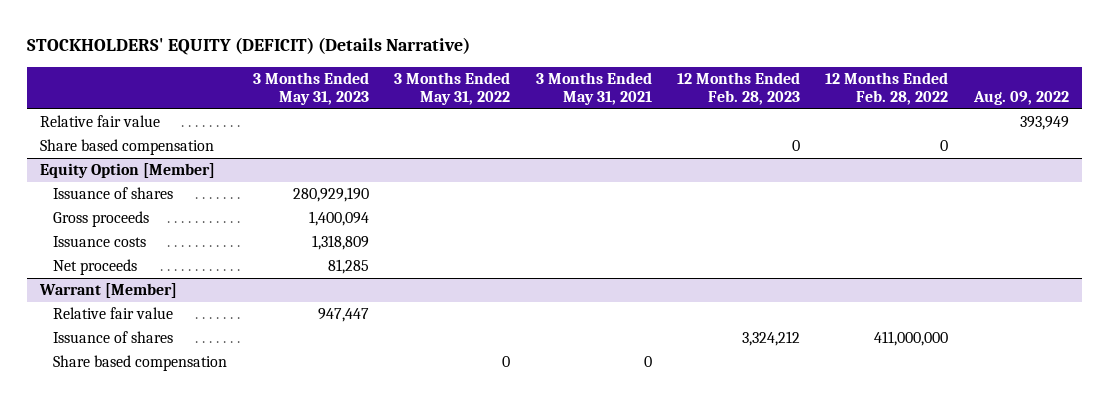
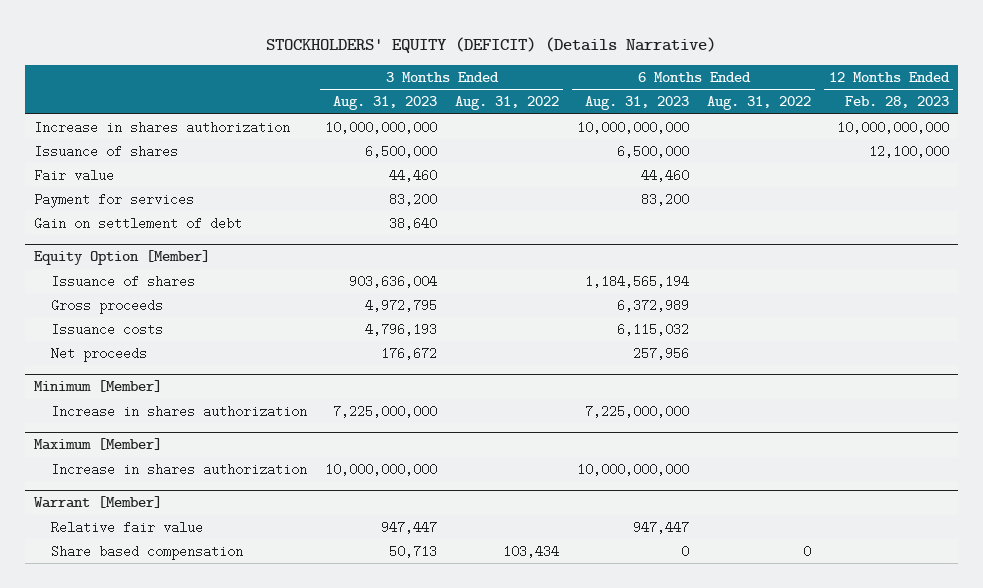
- | 3 Months Ended May 31, 2023 | 3 Months Ended May 31, 2022 | 3 Months Ended May 31, 2021 | 12 Months Ended Feb. 28, 2023 | 12 Months Ended Feb. 28, 2022 | Aug. 09, 2022
+ | 3 Months Ended Aug. 31, 2023 | 3 Months Ended Aug. 31, 2022 | 6 Months Ended Aug. 31, 2023 | 6 Months Ended Aug. 31, 2022 | 12 Months Ended Feb. 28, 2023
- Relative fair value | | | | | | 393,949
- Share based compensation | | | | 0 | 0 |
+ Increase in shares authorization | 10,000,000,000 | | 10,000,000,000 | | 10,000,000,000
+ Issuance of shares | 6,500,000 | | 6,500,000 | | 12,100,000
+ Fair value | 44,460 | | 44,460 | |
+ Payment for services | 83,200 | | 83,200 | |
+ Gain on settlement of debt | 38,640 | | | |
+ Minimum [Member]
+ Increase in shares authorization | 7,225,000,000 | | 7,225,000,000 | |
+ Maximum [Member]
+ Increase in shares authorization | 10,000,000,000 | | 10,000,000,000 | |
@ Warrant [Member]
- Issuance of shares | | | | 3,324,212 | 411,000,000 |

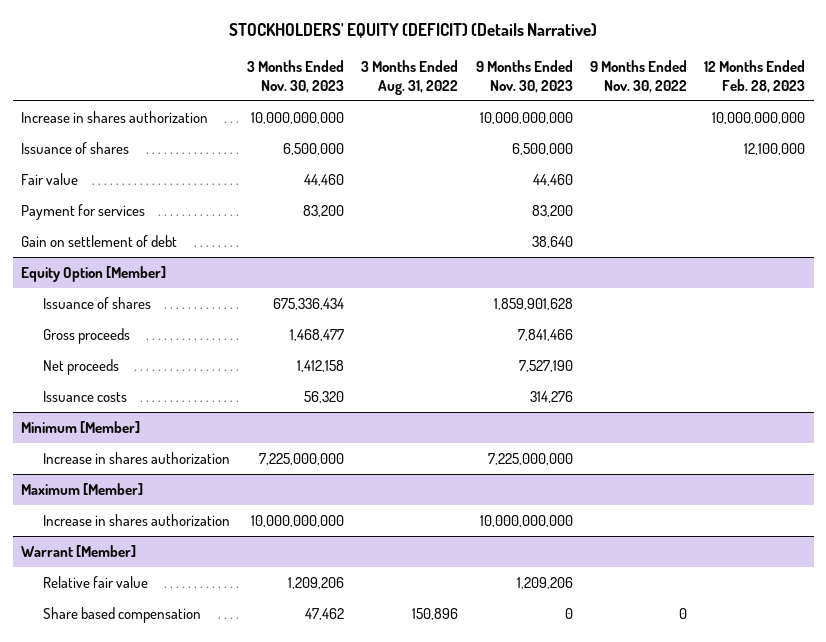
- | 3 Months Ended Aug. 31, 2023 | 3 Months Ended Aug. 31, 2022 | 6 Months Ended Aug. 31, 2023 | 6 Months Ended Aug. 31, 2022 | 12 Months Ended Feb. 28, 2023
+ | 3 Months Ended Nov. 30, 2023 | 3 Months Ended Aug. 31, 2022 | 9 Months Ended Nov. 30, 2023 | 9 Months Ended Nov. 30, 2022 | 12 Months Ended Feb. 28, 2023
@ Equity Option [Member]
moved down: Issuance costs | 56,320 | | 314,276 | |
@ Warrant [Member]
- Share based compensation | 50,713 | 103,434 | 0 | 0 |
+ Share based compensation | 47,462 | 150,896 | 0 | 0 |

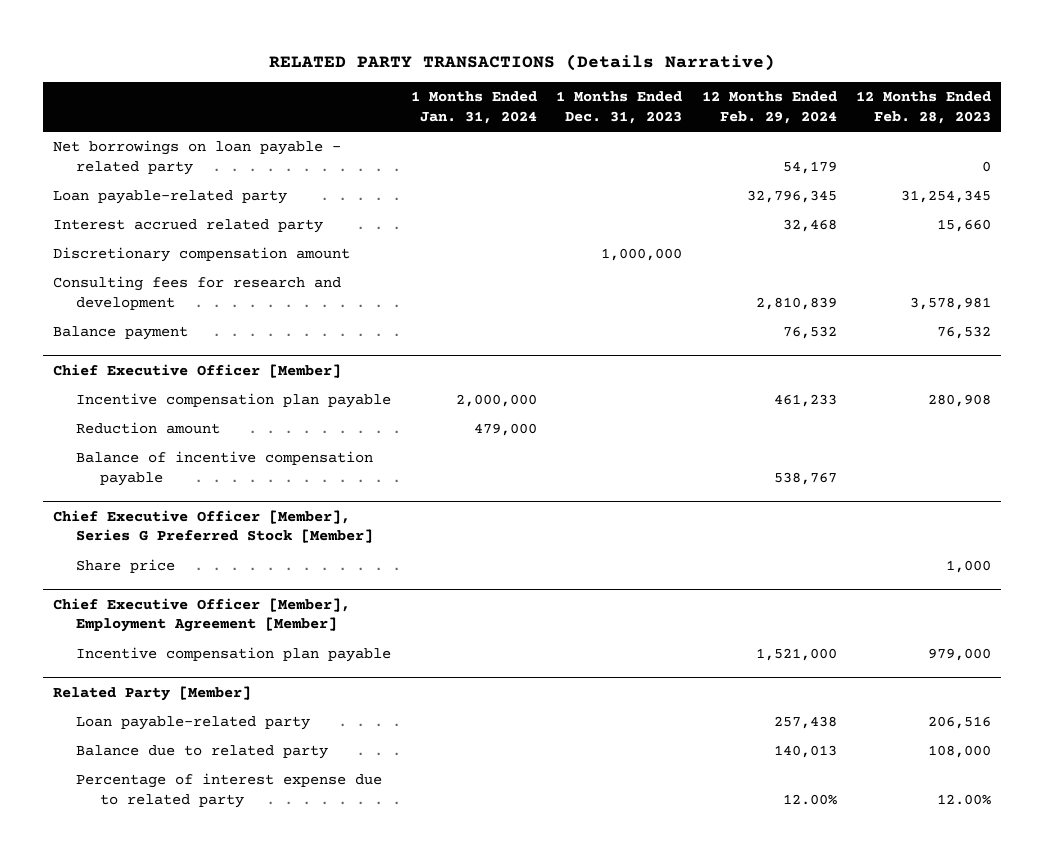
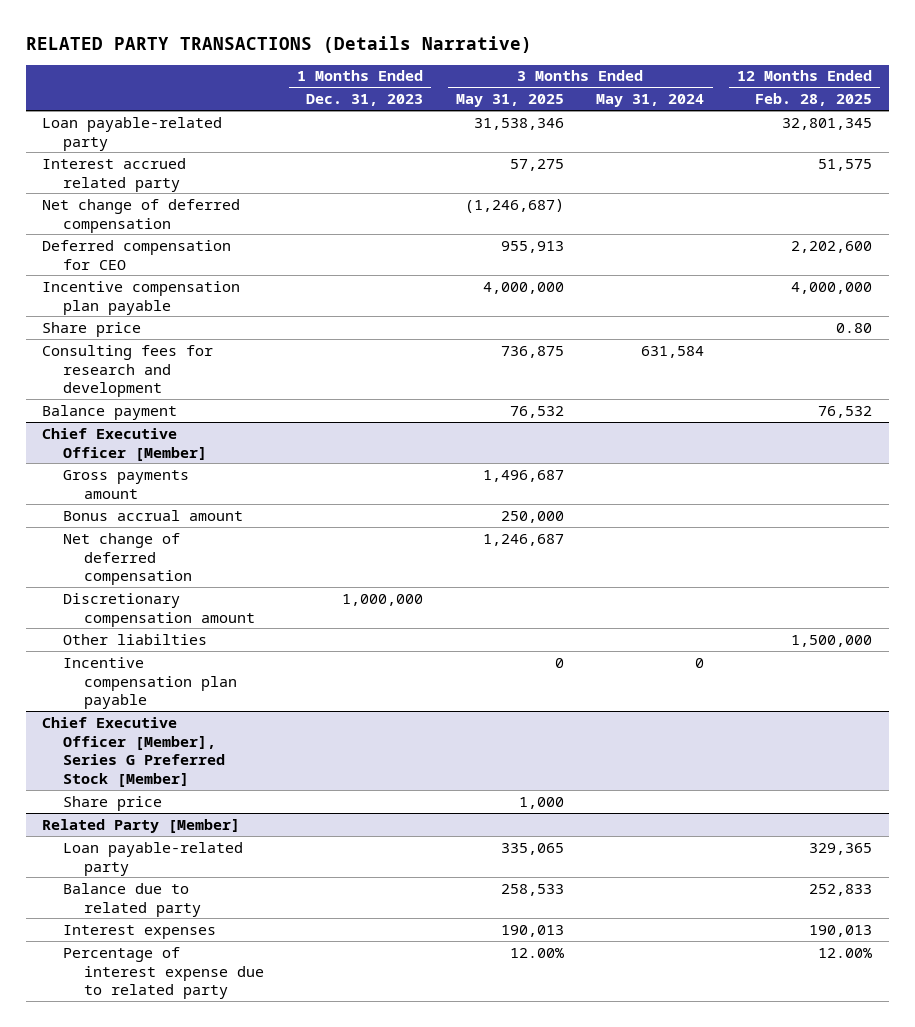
- | 1 Months Ended Jan. 31, 2024 | 1 Months Ended Dec. 31, 2023 | 12 Months Ended Feb. 29, 2024 | 12 Months Ended Feb. 28, 2023
+ | 1 Months Ended Dec. 31, 2023 | 3 Months Ended May 31, 2025 | 3 Months Ended May 31, 2024 | 12 Months Ended Feb. 28, 2025
- Net borrowings on loan payable - related party | | | 54,179 | 0
- Discretionary compensation amount | | 1,000,000 | |
+ Net change of deferred compensation | | (1,246,687) | |
+ Deferred compensation for CEO | | 955,913 | | 2,202,600
+ Incentive compensation plan payable | | 4,000,000 | | 4,000,000
+ Share price | | | | 0.80
@ Chief Executive Officer [Member]
+ Gross payments amount | | 1,496,687 | |
+ Bonus accrual amount | | 250,000 | |
+ Net change of deferred compensation | | 1,246,687 | |
+ Discretionary compensation amount | 1,000,000 | | |
+ Other liabilties | | | | 1,500,000
- Reduction amount | 479,000 | | |
- Balance of incentive compensation payable | | | 538,767 |
- Chief Executive Officer [Member], Employment Agreement [Member]
- Incentive compensation plan payable | | | 1,521,000 | 979,000
@ Related Party [Member]
+ Interest expenses | | 190,013 | | 190,013

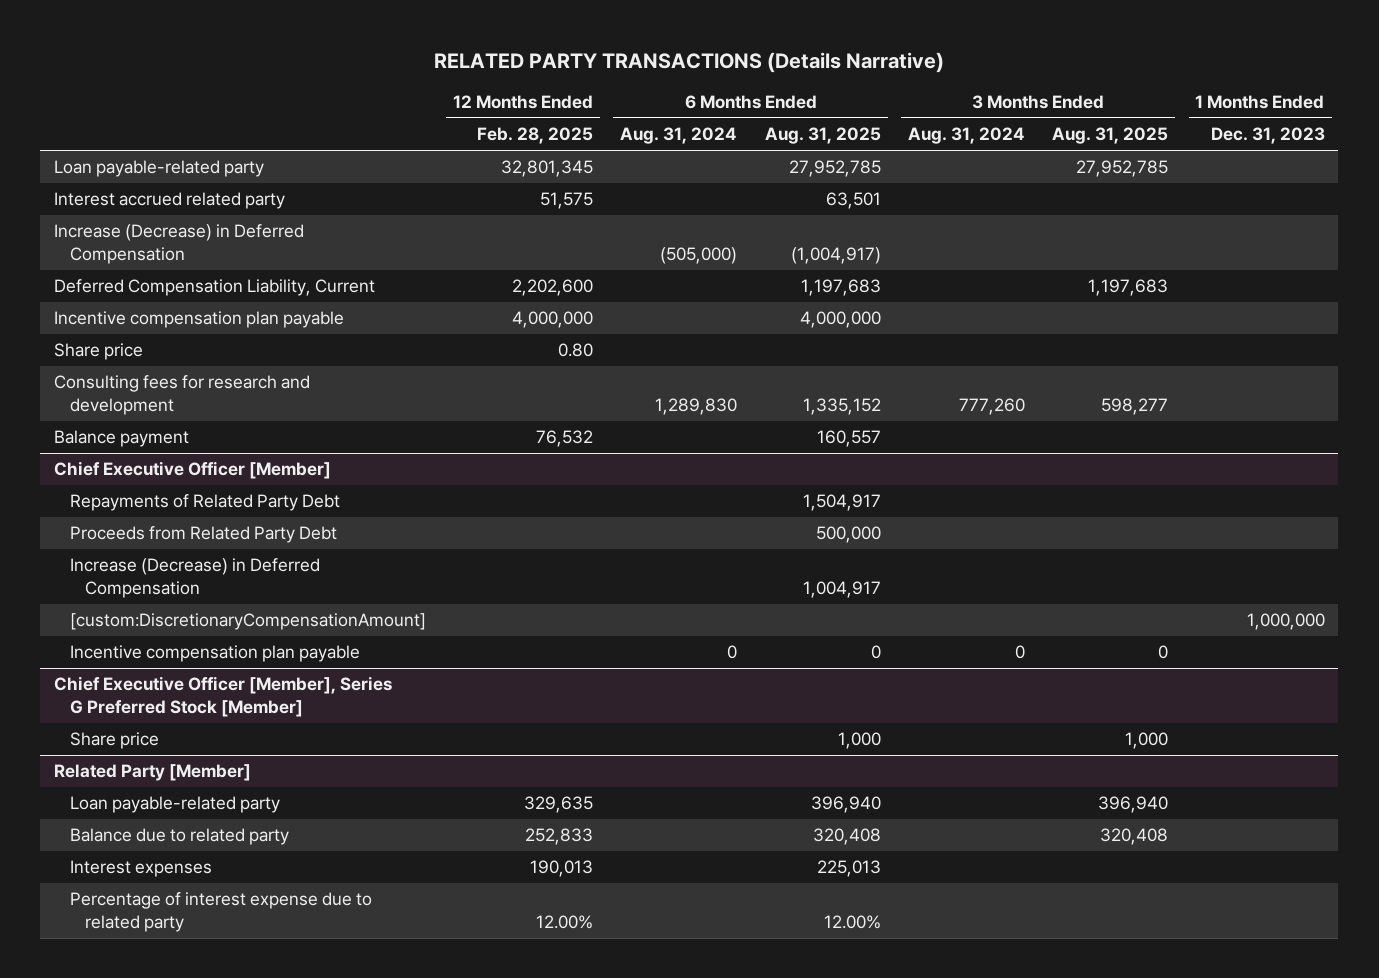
- | 1 Months Ended Dec. 31, 2023 | 3 Months Ended May 31, 2025 | 3 Months Ended May 31, 2024 | 12 Months Ended Feb. 28, 2025
+ | 12 Months Ended Feb. 28, 2025 | 6 Months Ended Aug. 31, 2024 | 6 Months Ended Aug. 31, 2025 | 3 Months Ended Aug. 31, 2024 | 3 Months Ended Aug. 31, 2025 | 1 Months Ended Dec. 31, 2023
- Net change of deferred compensation | | (1,246,687) | |
- Deferred compensation for CEO | | 955,913 | | 2,202,600
+ Increase (Decrease) in Deferred Compensation | | (505,000) | (1,004,917) | | |
+ Deferred Compensation Liability, Current | 2,202,600 | | 1,197,683 | | 1,197,683 |
@ Chief Executive Officer [Member]
- Gross payments amount | | 1,496,687 | |
- Bonus accrual amount | | 250,000 | |
- Net change of deferred compensation | | 1,246,687 | |
- Discretionary compensation amount | 1,000,000 | | |
- Other liabilties | | | | 1,500,000
+ Repayments of Related Party Debt | | | 1,504,917 | | |
+ Proceeds from Related Party Debt | | | 500,000 | | |
+ Increase (Decrease) in Deferred Compensation | | | 1,004,917 | | |
+ [custom:DiscretionaryCompensationAmount] | | | | | | 1,000,000
@ Related Party [Member]
- Loan payable-related party | | 335,065 | | 329,365
+ Loan payable-related party | 329,635 | | 396,940 | | 396,940 |

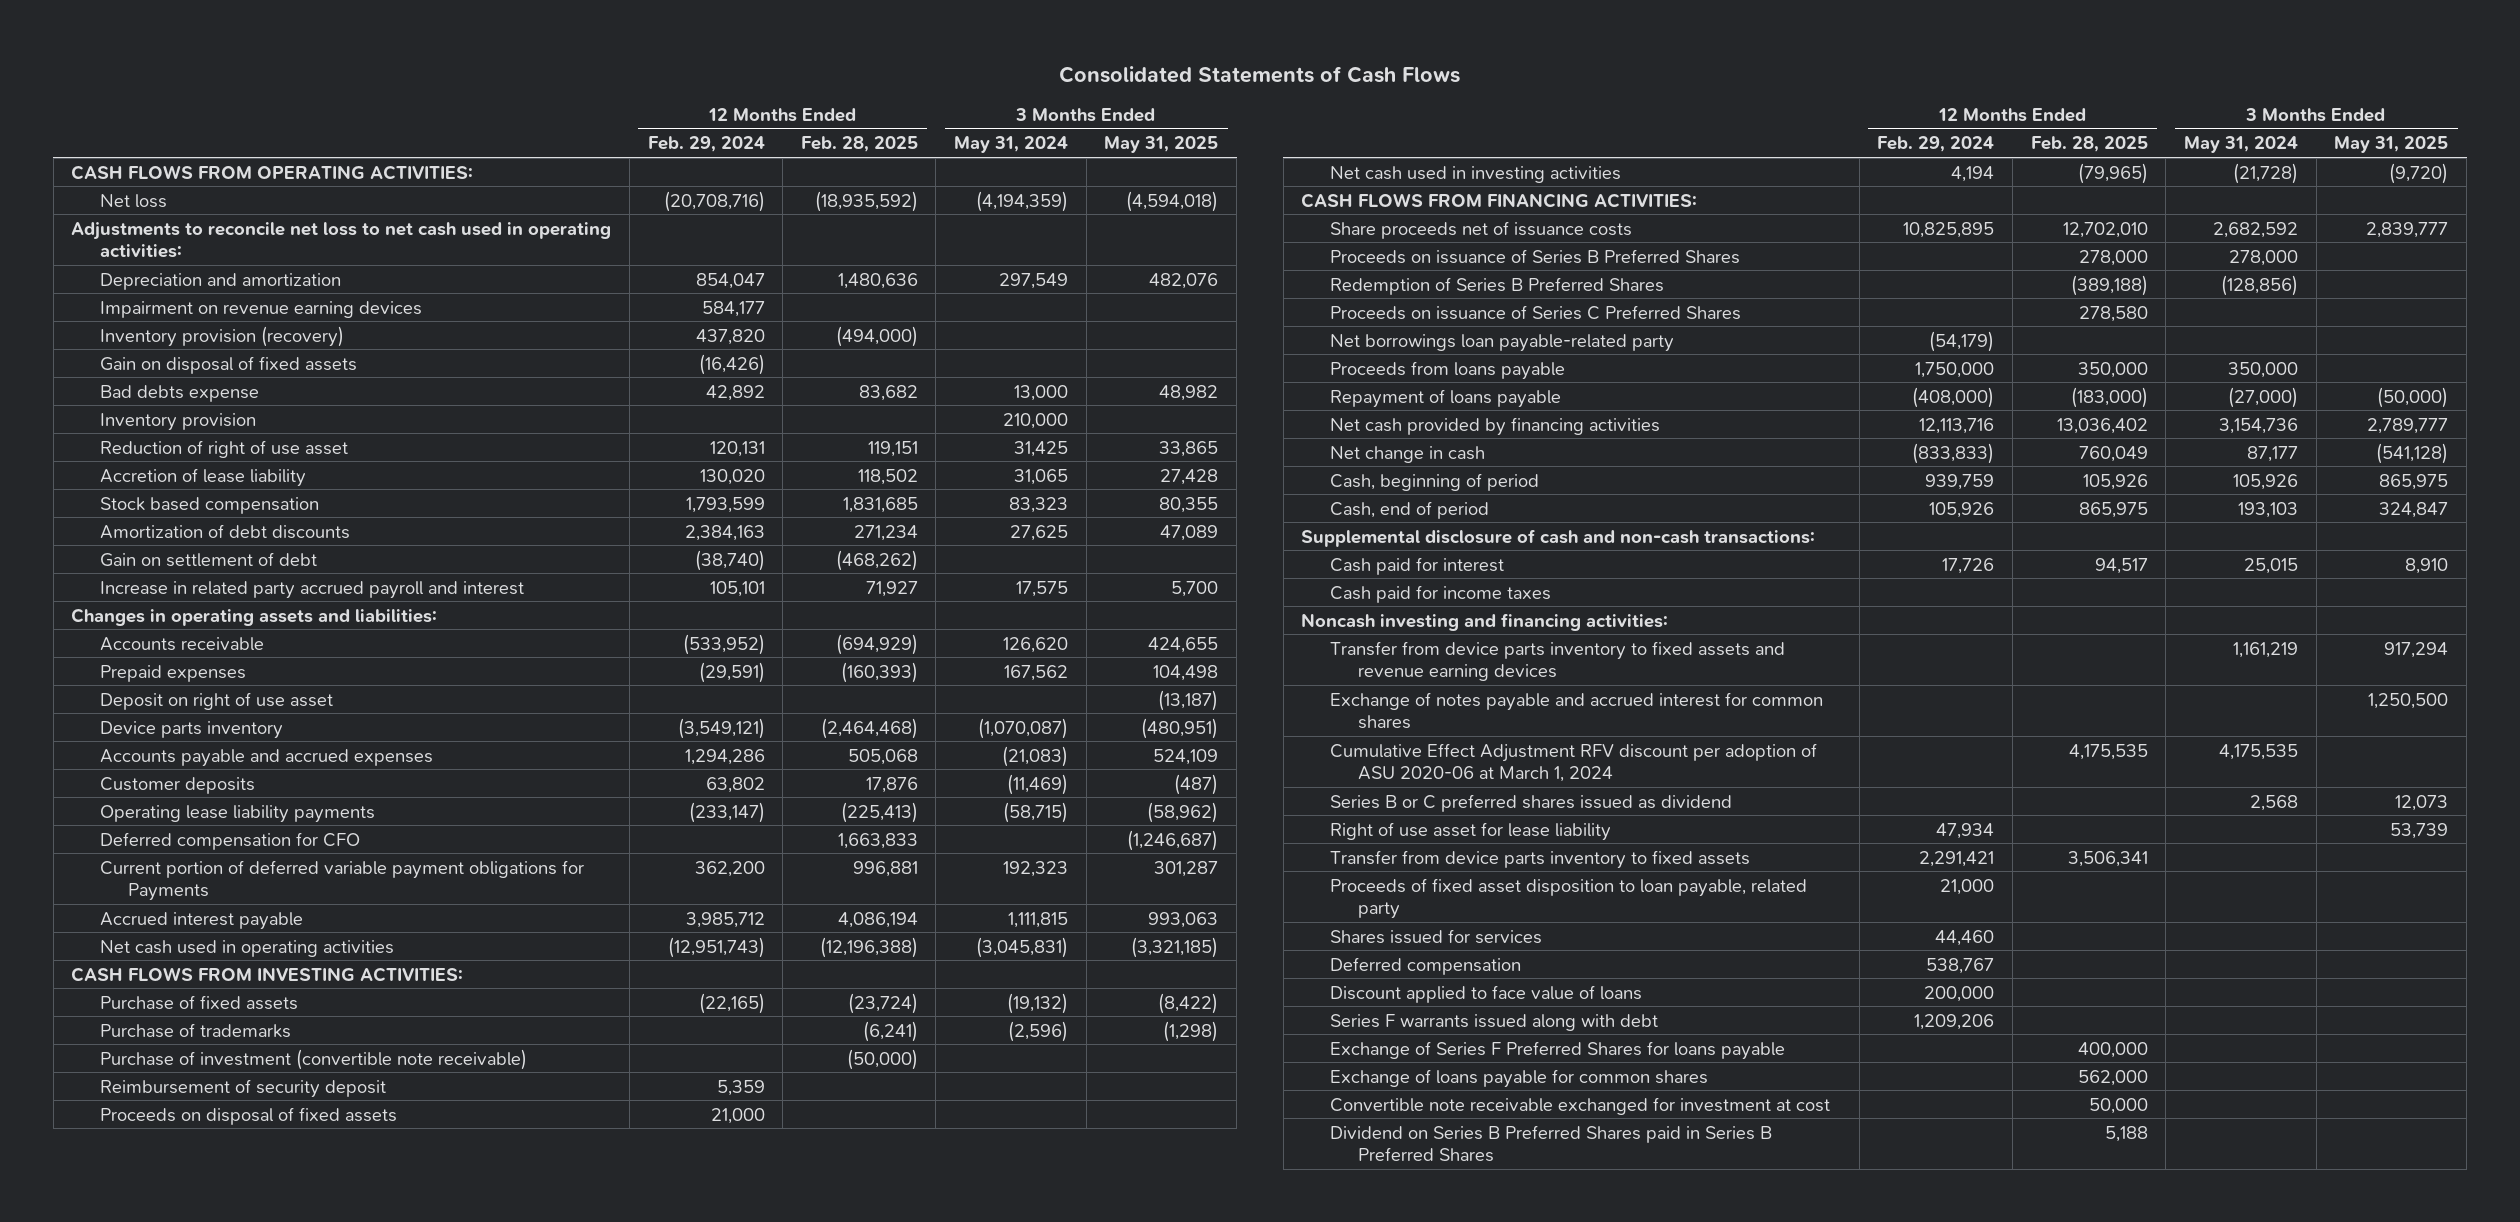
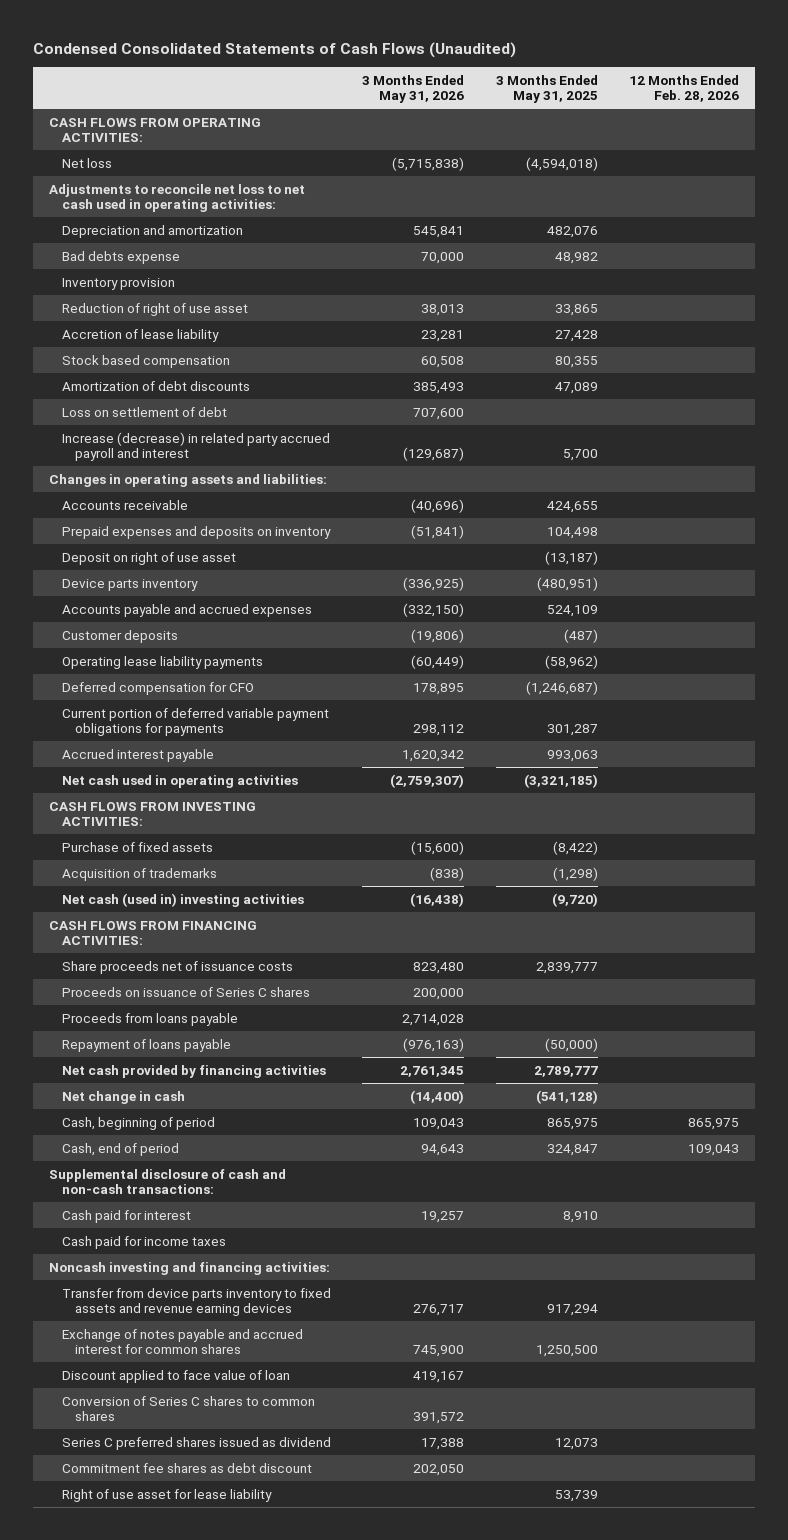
- Consolidated Statements of Cash Flows
+ Condensed Consolidated Statements of Cash Flows (Unaudited)
- | 12 Months Ended Feb. 29, 2024 | 12 Months Ended Feb. 28, 2025 | 3 Months Ended May 31, 2024 | 3 Months Ended May 31, 2025
+ | 3 Months Ended May 31, 2026 | 3 Months Ended May 31, 2025 | 12 Months Ended Feb. 28, 2026
- Impairment on revenue earning devices | 584,177 | | |
- Inventory provision (recovery) | 437,820 | (494,000) | |
- Gain on disposal of fixed assets | (16,426) | | |
- Gain on settlement of debt | (38,740) | (468,262) | |
- Increase in related party accrued payroll and interest | 105,101 | 71,927 | 17,575 | 5,700
+ Loss on settlement of debt | 707,600 | |
+ Increase (decrease) in related party accrued payroll and interest | (129,687) | 5,700 |
- Prepaid expenses | (29,591) | (160,393) | 167,562 | 104,498
+ Prepaid expenses and deposits on inventory | (51,841) | 104,498 |
- Current portion of deferred variable payment obligations for Payments | 362,200 | 996,881 | 192,323 | 301,287
+ Current portion of deferred variable payment obligations for payments | 298,112 | 301,287 |
- Purchase of trademarks | | (6,241) | (2,596) | (1,298)
- Purchase of investment (convertible note receivable) | | (50,000) | |
- Reimbursement of security deposit | 5,359 | | |
- Proceeds on disposal of fixed assets | 21,000 | | |
- Net cash used in investing activities | 4,194 | (79,965) | (21,728) | (9,720)
+ Acquisition of trademarks | (838) | (1,298) |
+ Net cash (used in) investing activities | (16,438) | (9,720) |
- Proceeds on issuance of Series B Preferred Shares | | 278,000 | 278,000 |
- Redemption of Series B Preferred Shares | | (389,188) | (128,856) |
- Proceeds on issuance of Series C Preferred Shares | | 278,580 | |
- Net borrowings loan payable-related party | (54,179) | | |
+ Proceeds on issuance of Series C shares | 200,000 | |
- Cumulative Effect Adjustment RFV discount per adoption of ASU 2020-06 at March 1, 2024 | | 4,175,535 | 4,175,535 |
- Series B or C preferred shares issued as dividend | | | 2,568 | 12,073
+ Discount applied to face value of loan | 419,167 | |
+ Conversion of Series C shares to common shares | 391,572 | |
+ Series C preferred shares issued as dividend | 17,388 | 12,073 |
+ Commitment fee shares as debt discount | 202,050 | |
- Transfer from device parts inventory to fixed assets | 2,291,421 | 3,506,341 | |
- Proceeds of fixed asset disposition to loan payable, related party | 21,000 | | |
- Shares issued for services | 44,460 | | |
- Deferred compensation | 538,767 | | |
- Discount applied to face value of loans | 200,000 | | |
- Series F warrants issued along with debt | 1,209,206 | | |
- Exchange of Series F Preferred Shares for loans payable | | 400,000 | |
- Exchange of loans payable for common shares | | 562,000 | |
- Convertible note receivable exchanged for investment at cost | | 50,000 | |
- Dividend on Series B Preferred Shares paid in Series B Preferred Shares | | 5,188 | |

